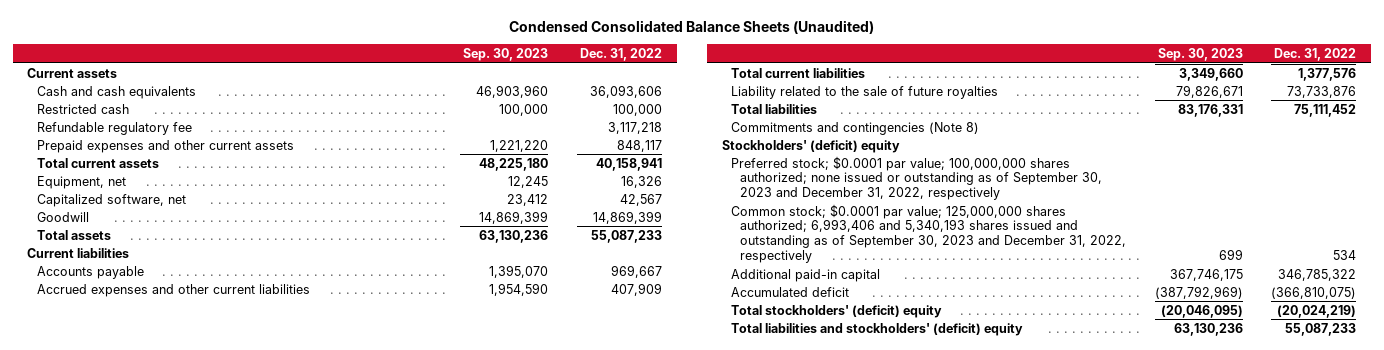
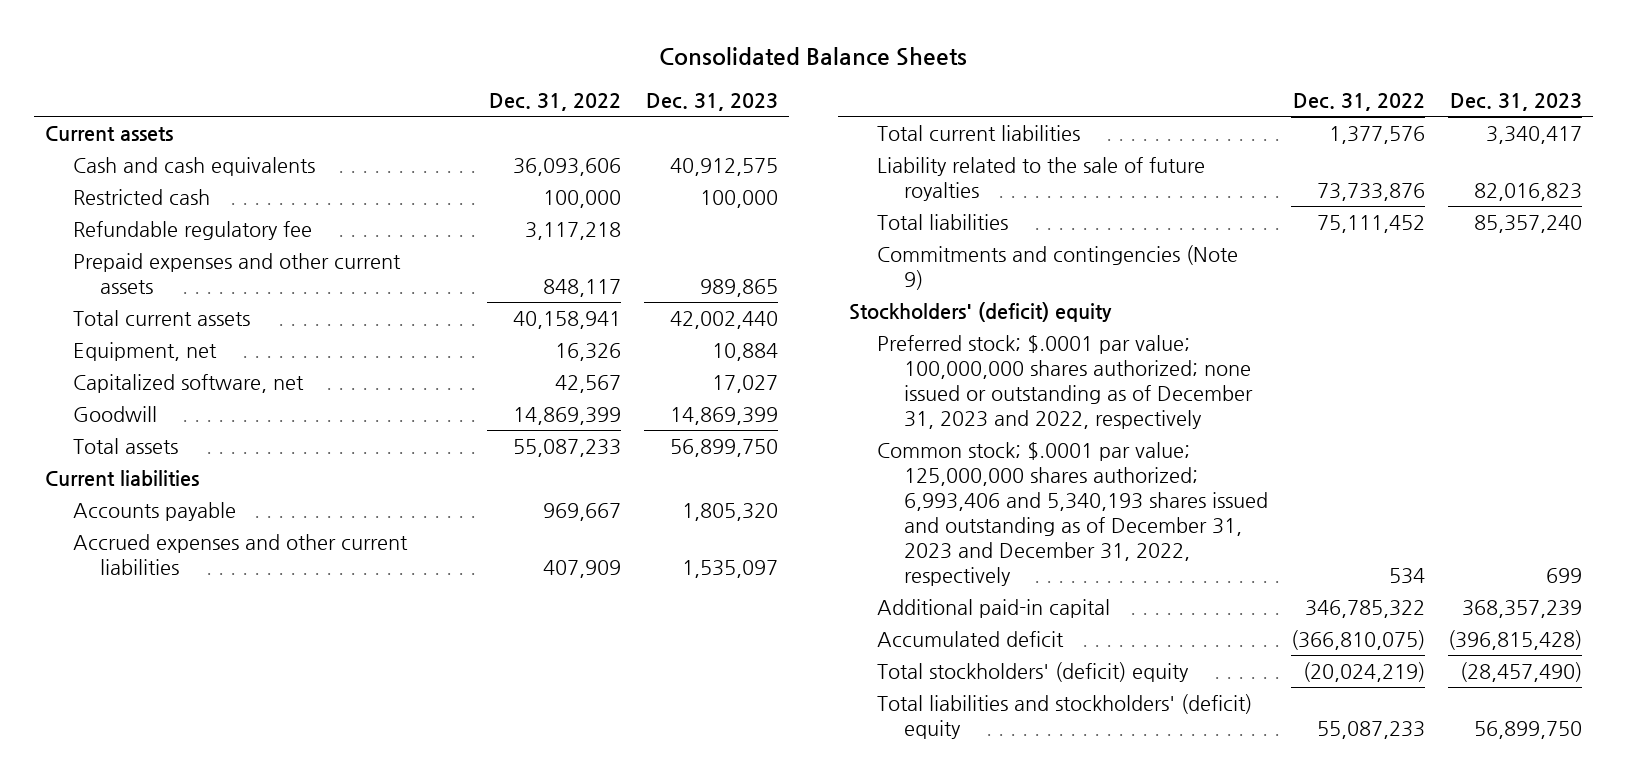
- Condensed Consolidated Balance Sheets (Unaudited)
+ Consolidated Balance Sheets
- | Sep. 30, 2023 | Dec. 31, 2022
+ | Dec. 31, 2022 | Dec. 31, 2023
- Commitments and contingencies (Note 8)
+ Commitments and contingencies (Note 9)
- Preferred stock; $0.0001 par value; 100,000,000 shares authorized; none issued or outstanding as of September 30, 2023 and December 31, 2022, respectively
- Common stock; $0.0001 par value; 125,000,000 shares authorized; 6,993,406 and 5,340,193 shares issued and outstanding as of September 30, 2023 and December 31, 2022, respectively | 699 | 534
+ Preferred stock; $.0001 par value; 100,000,000 shares authorized; none issued or outstanding as of December 31, 2023 and 2022, respectively
+ Common stock; $.0001 par value; 125,000,000 shares authorized; 6,993,406 and 5,340,193 shares issued and outstanding as of December 31, 2023 and December 31, 2022, respectively | 534 | 699

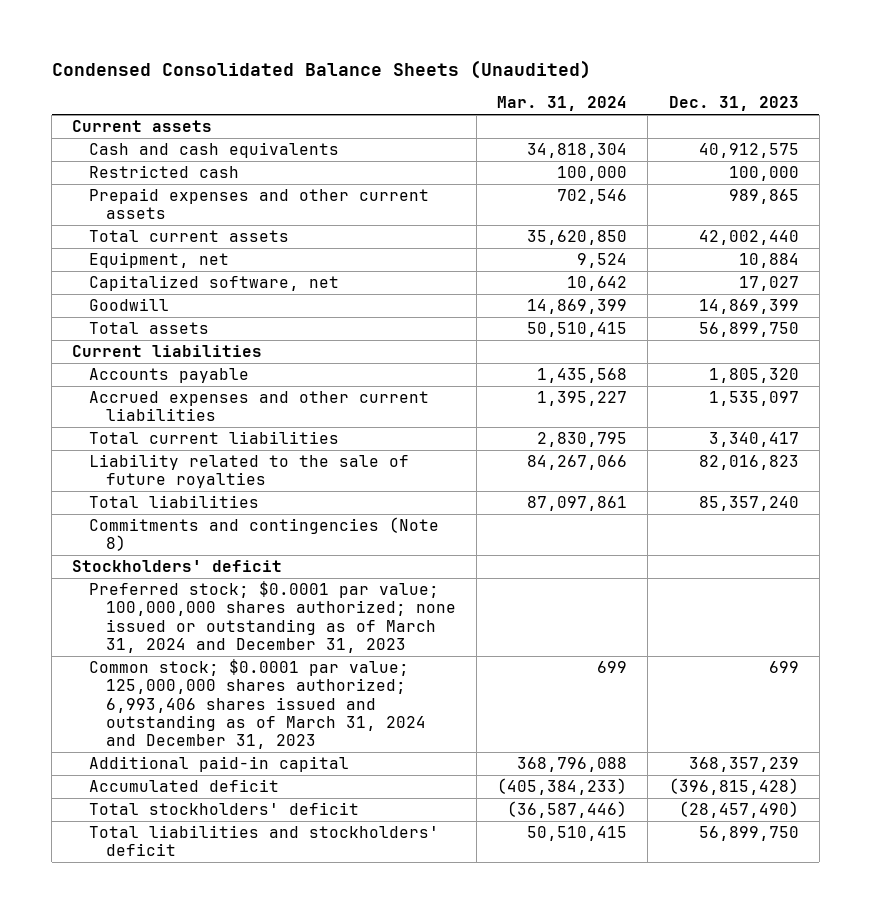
- Consolidated Balance Sheets
+ Condensed Consolidated Balance Sheets (Unaudited)
- | Dec. 31, 2022 | Dec. 31, 2023
+ | Mar. 31, 2024 | Dec. 31, 2023
- Refundable regulatory fee | 3,117,218 |
- Commitments and contingencies (Note 9)
- Stockholders' (deficit) equity
- Preferred stock; $.0001 par value; 100,000,000 shares authorized; none issued or outstanding as of December 31, 2023 and 2022, respectively
- Common stock; $.0001 par value; 125,000,000 shares authorized; 6,993,406 and 5,340,193 shares issued and outstanding as of December 31, 2023 and December 31, 2022, respectively | 534 | 699
+ Commitments and contingencies (Note 8)
+ Stockholders' deficit
+ Preferred stock; $0.0001 par value; 100,000,000 shares authorized; none issued or outstanding as of March 31, 2024 and December 31, 2023
+ Common stock; $0.0001 par value; 125,000,000 shares authorized; 6,993,406 shares issued and outstanding as of March 31, 2024 and December 31, 2023 | 699 | 699
- Total stockholders' (deficit) equity | (20,024,219) | (28,457,490)
- Total liabilities and stockholders' (deficit) equity | 55,087,233 | 56,899,750
+ Total stockholders' deficit | (36,587,446) | (28,457,490)
+ Total liabilities and stockholders' deficit | 50,510,415 | 56,899,750

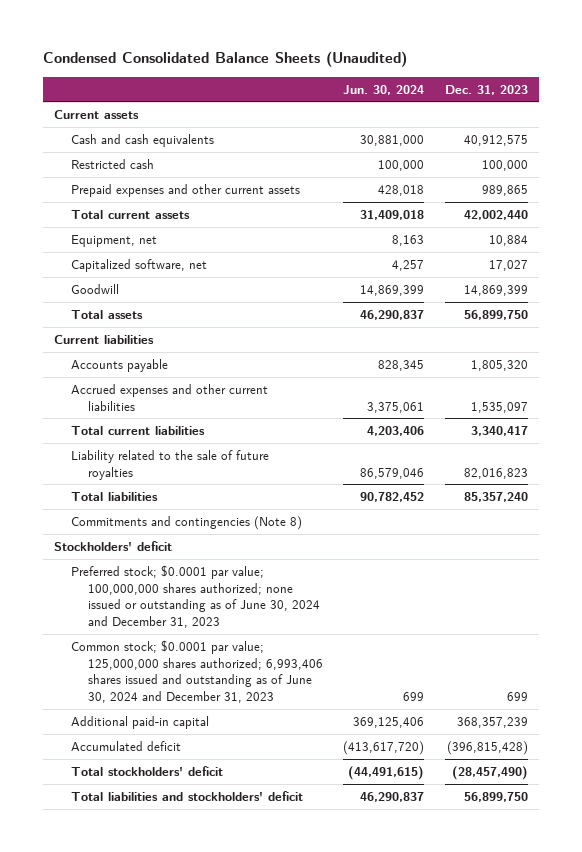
- | Mar. 31, 2024 | Dec. 31, 2023
+ | Jun. 30, 2024 | Dec. 31, 2023
- Preferred stock; $0.0001 par value; 100,000,000 shares authorized; none issued or outstanding as of March 31, 2024 and December 31, 2023
- Common stock; $0.0001 par value; 125,000,000 shares authorized; 6,993,406 shares issued and outstanding as of March 31, 2024 and December 31, 2023 | 699 | 699
+ Preferred stock; $0.0001 par value; 100,000,000 shares authorized; none issued or outstanding as of June 30, 2024 and December 31, 2023
+ Common stock; $0.0001 par value; 125,000,000 shares authorized; 6,993,406 shares issued and outstanding as of June 30, 2024 and December 31, 2023 | 699 | 699

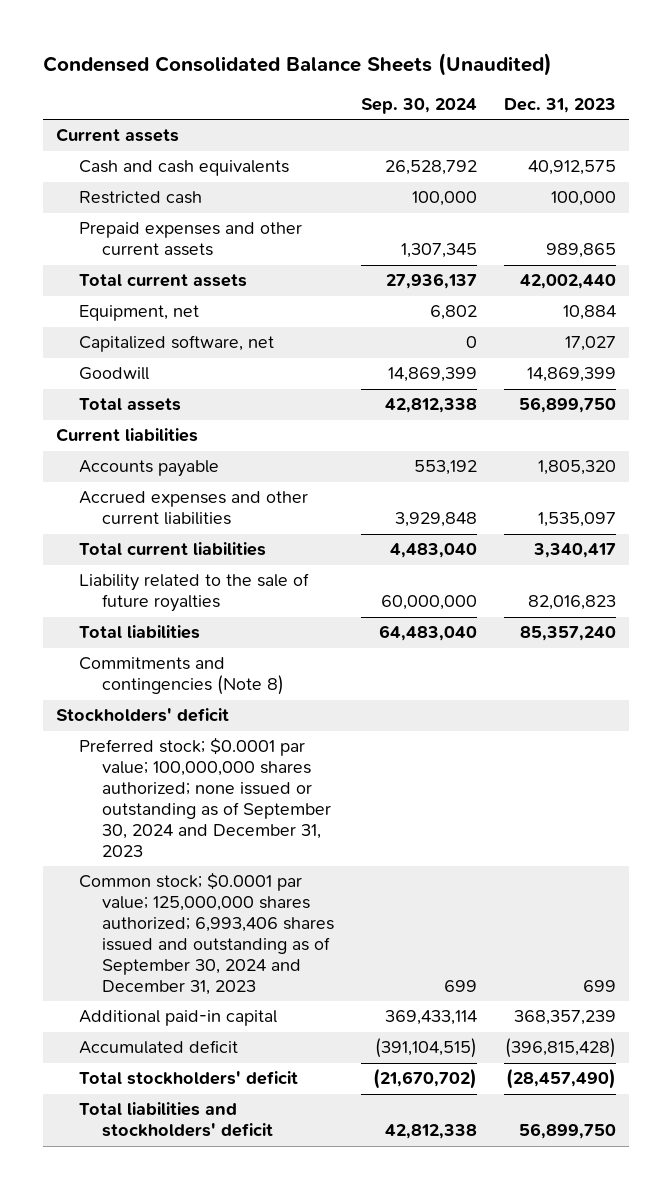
- | Jun. 30, 2024 | Dec. 31, 2023
+ | Sep. 30, 2024 | Dec. 31, 2023
- Preferred stock; $0.0001 par value; 100,000,000 shares authorized; none issued or outstanding as of June 30, 2024 and December 31, 2023
- Common stock; $0.0001 par value; 125,000,000 shares authorized; 6,993,406 shares issued and outstanding as of June 30, 2024 and December 31, 2023 | 699 | 699
+ Preferred stock; $0.0001 par value; 100,000,000 shares authorized; none issued or outstanding as of September 30, 2024 and December 31, 2023
+ Common stock; $0.0001 par value; 125,000,000 shares authorized; 6,993,406 shares issued and outstanding as of September 30, 2024 and December 31, 2023 | 699 | 699

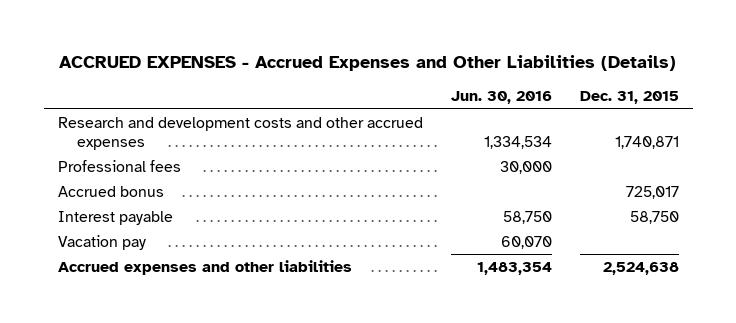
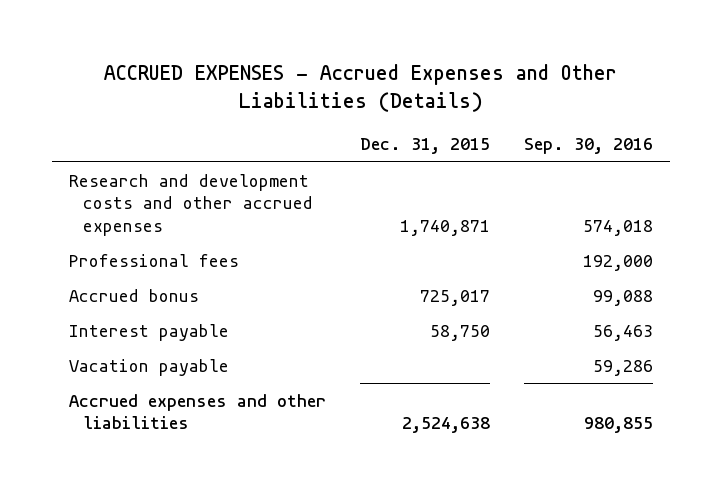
- | Jun. 30, 2016 | Dec. 31, 2015
+ | Dec. 31, 2015 | Sep. 30, 2016
- Vacation pay | 60,070 |
+ Vacation payable | | 59,286

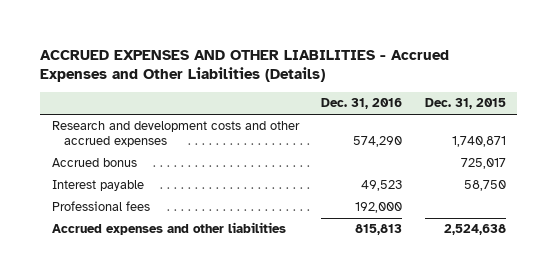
- ACCRUED EXPENSES - Accrued Expenses and Other Liabilities (Details)
+ ACCRUED EXPENSES AND OTHER LIABILITIES - Accrued Expenses and Other Liabilities (Details)
- | Dec. 31, 2015 | Sep. 30, 2016
+ | Dec. 31, 2016 | Dec. 31, 2015
- Vacation payable | | 59,286
moved down: Professional fees | 192,000 |

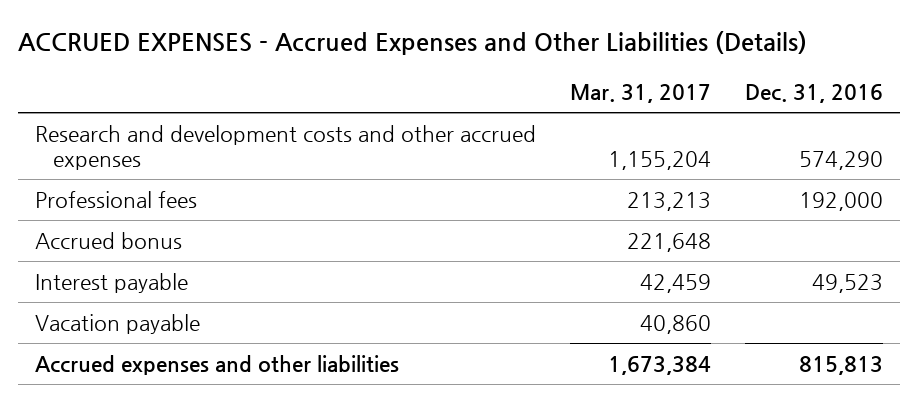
- ACCRUED EXPENSES AND OTHER LIABILITIES - Accrued Expenses and Other Liabilities (Details)
+ ACCRUED EXPENSES - Accrued Expenses and Other Liabilities (Details)
- | Dec. 31, 2016 | Dec. 31, 2015
+ | Mar. 31, 2017 | Dec. 31, 2016
moved up: Professional fees | 213,213 | 192,000
+ Vacation payable | 40,860 |

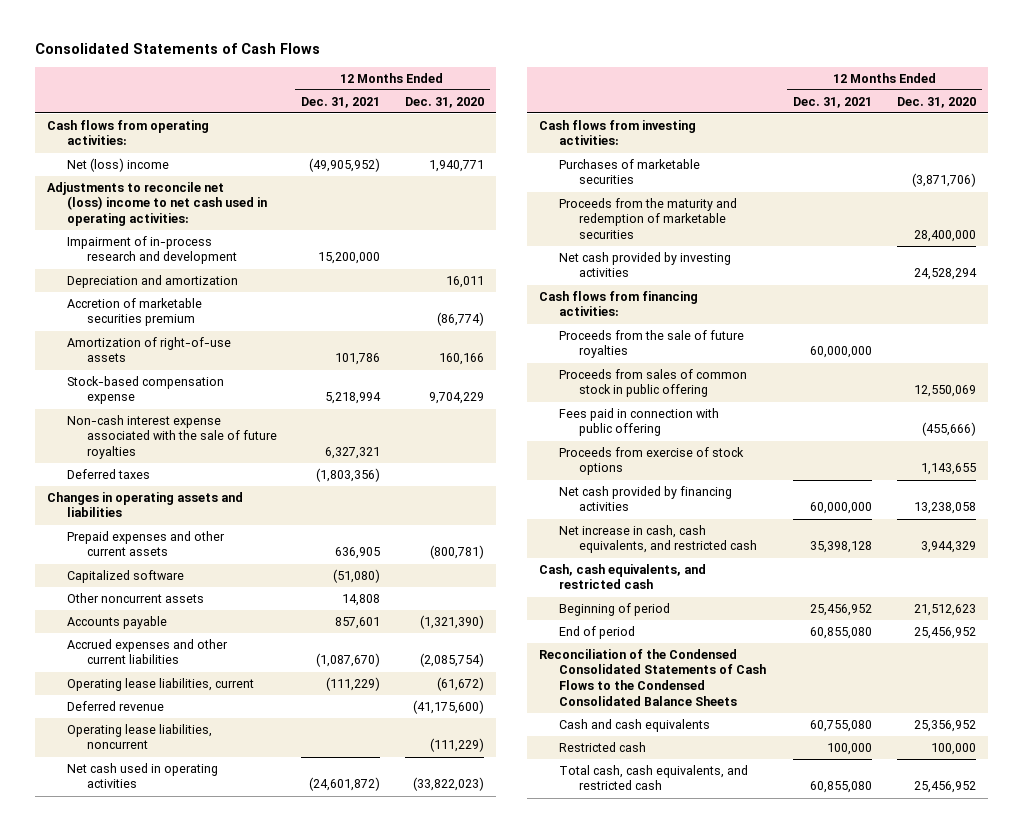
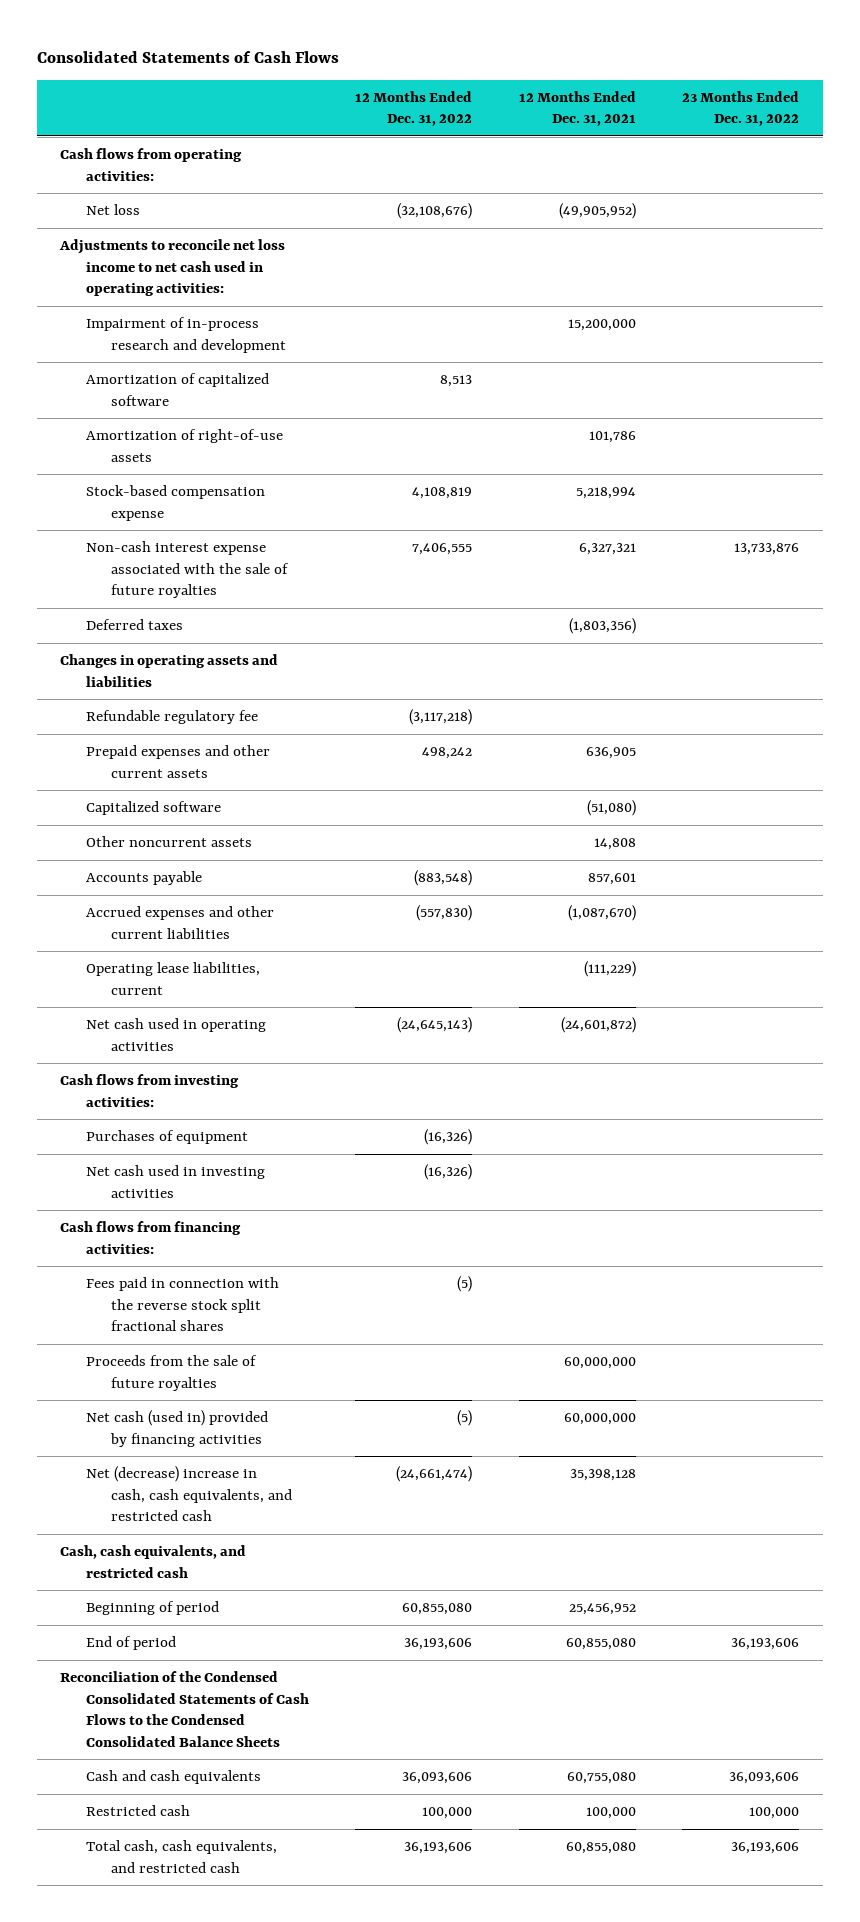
- | 12 Months Ended Dec. 31, 2021 | 12 Months Ended Dec. 31, 2020
+ | 12 Months Ended Dec. 31, 2022 | 12 Months Ended Dec. 31, 2021 | 23 Months Ended Dec. 31, 2022
- Net (loss) income | (49,905,952) | 1,940,771
- Adjustments to reconcile net (loss) income to net cash used in operating activities:
+ Net loss | (32,108,676) | (49,905,952) |
+ Adjustments to reconcile net loss income to net cash used in operating activities:
- Depreciation and amortization | | 16,011
- Accretion of marketable securities premium | | (86,774)
+ Amortization of capitalized software | 8,513 | |
+ Refundable regulatory fee | (3,117,218) | |
- Deferred revenue | | (41,175,600)
- Operating lease liabilities, noncurrent | | (111,229)
- Purchases of marketable securities | | (3,871,706)
- Proceeds from the maturity and redemption of marketable securities | | 28,400,000
- Net cash provided by investing activities | | 24,528,294
+ Purchases of equipment | (16,326) | |
+ Net cash used in investing activities | (16,326) | |
+ Fees paid in connection with the reverse stock split fractional shares | (5) | |
- Proceeds from sales of common stock in public offering | | 12,550,069
- Fees paid in connection with public offering | | (455,666)
- Proceeds from exercise of stock options | | 1,143,655
- Net cash provided by financing activities | 60,000,000 | 13,238,058
- Net increase in cash, cash equivalents, and restricted cash | 35,398,128 | 3,944,329
+ Net cash (used in) provided by financing activities | (5) | 60,000,000 |
+ Net (decrease) increase in cash, cash equivalents, and restricted cash | (24,661,474) | 35,398,128 |

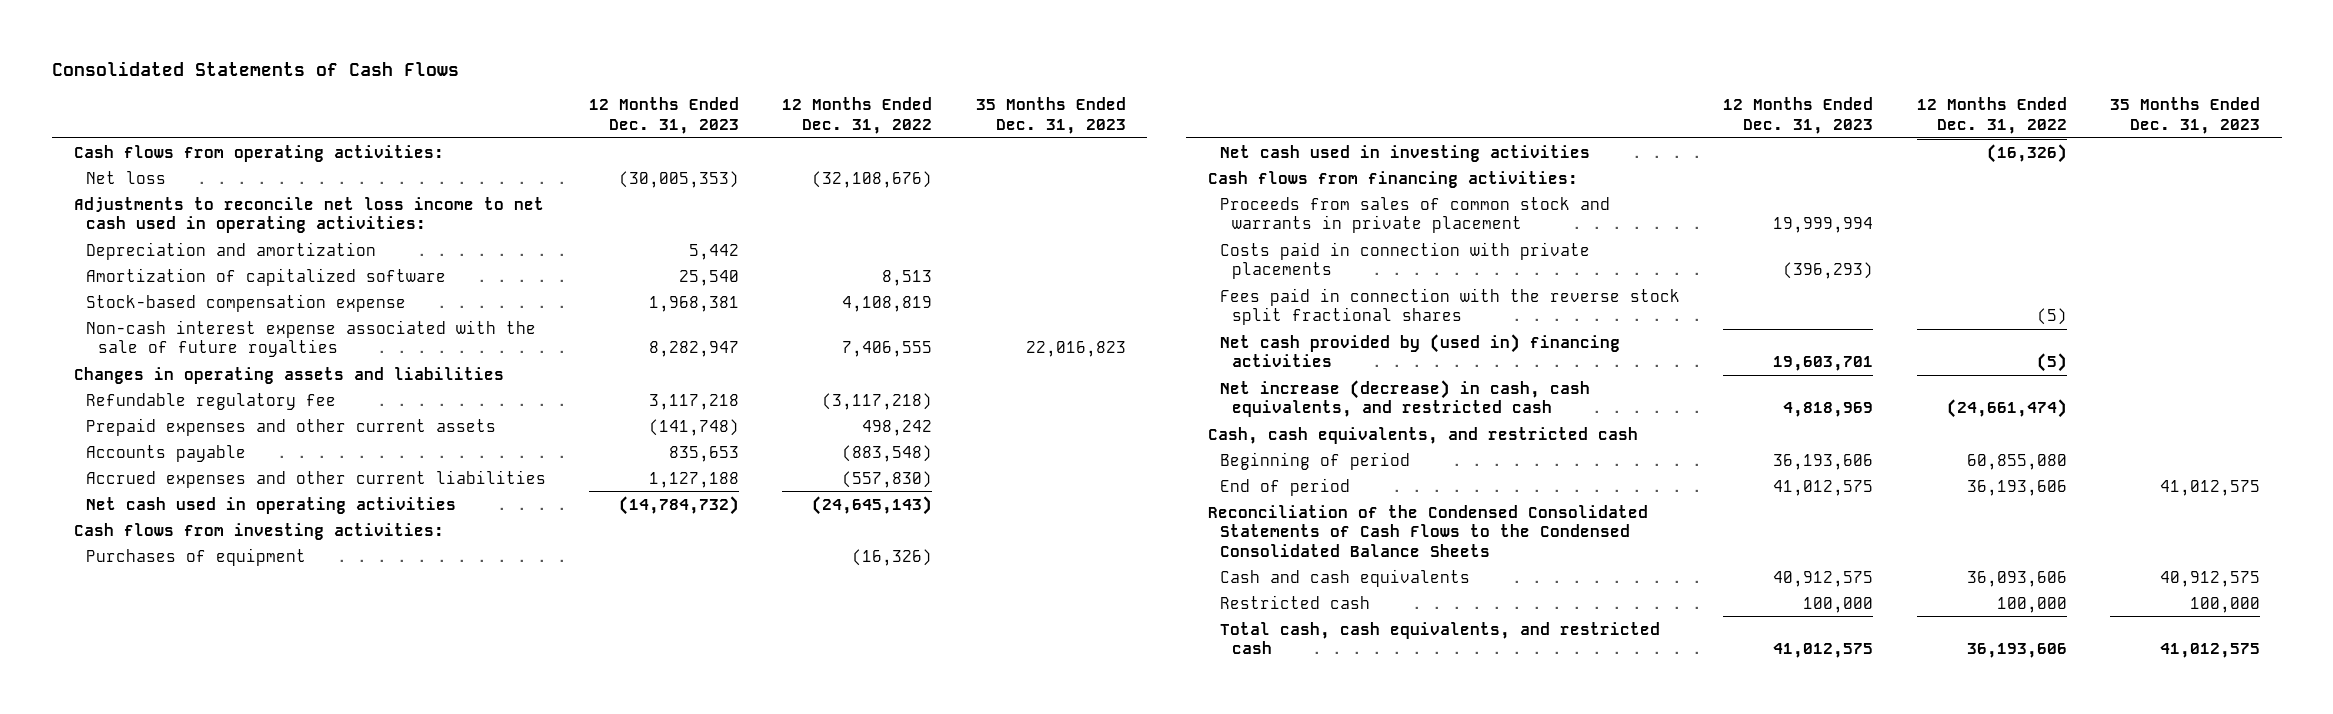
- | 12 Months Ended Dec. 31, 2022 | 12 Months Ended Dec. 31, 2021 | 23 Months Ended Dec. 31, 2022
+ | 12 Months Ended Dec. 31, 2023 | 12 Months Ended Dec. 31, 2022 | 35 Months Ended Dec. 31, 2023
- Impairment of in-process research and development | | 15,200,000 |
+ Depreciation and amortization | 5,442 | |
- Amortization of right-of-use assets | | 101,786 |
- Deferred taxes | | (1,803,356) |
- Capitalized software | | (51,080) |
- Other noncurrent assets | | 14,808 |
- Operating lease liabilities, current | | (111,229) |
+ Proceeds from sales of common stock and warrants in private placement | 19,999,994 | |
+ Costs paid in connection with private placements | (396,293) | |
- Proceeds from the sale of future royalties | | 60,000,000 |
- Net cash (used in) provided by financing activities | (5) | 60,000,000 |
- Net (decrease) increase in cash, cash equivalents, and restricted cash | (24,661,474) | 35,398,128 |
+ Net cash provided by (used in) financing activities | 19,603,701 | (5) |
+ Net increase (decrease) in cash, cash equivalents, and restricted cash | 4,818,969 | (24,661,474) |

